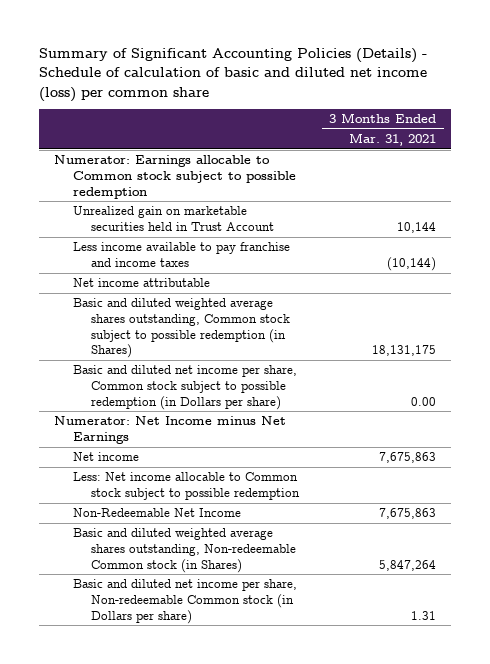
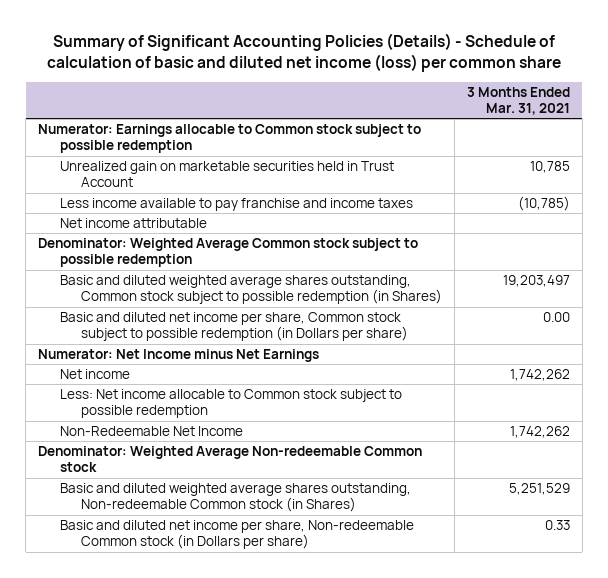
- Unrealized gain on marketable securities held in Trust Account | 10,144
- Less income available to pay franchise and income taxes | (10,144)
+ Unrealized gain on marketable securities held in Trust Account | 10,785
+ Less income available to pay franchise and income taxes | (10,785)
- Basic and diluted weighted average shares outstanding, Common stock subject to possible redemption (in Shares) | 18,131,175
+ Denominator: Weighted Average Common stock subject to possible redemption
+ Basic and diluted weighted average shares outstanding, Common stock subject to possible redemption (in Shares) | 19,203,497
- Net income | 7,675,863
+ Net income | 1,742,262
- Non-Redeemable Net Income | 7,675,863
- Basic and diluted weighted average shares outstanding, Non-redeemable Common stock (in Shares) | 5,847,264
- Basic and diluted net income per share, Non-redeemable Common stock (in Dollars per share) | 1.31
+ Non-Redeemable Net Income | 1,742,262
+ Denominator: Weighted Average Non-redeemable Common stock
+ Basic and diluted weighted average shares outstanding, Non-redeemable Common stock (in Shares) | 5,251,529
+ Basic and diluted net income per share, Non-redeemable Common stock (in Dollars per share) | 0.33

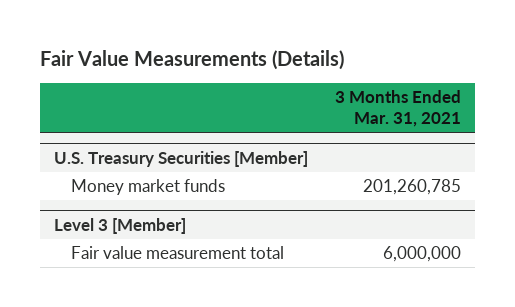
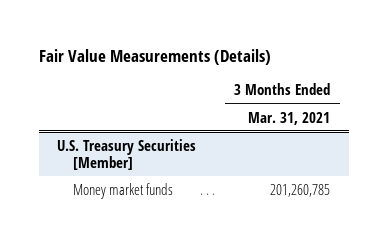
- Level 3 [Member]
- Fair value measurement total | 6,000,000

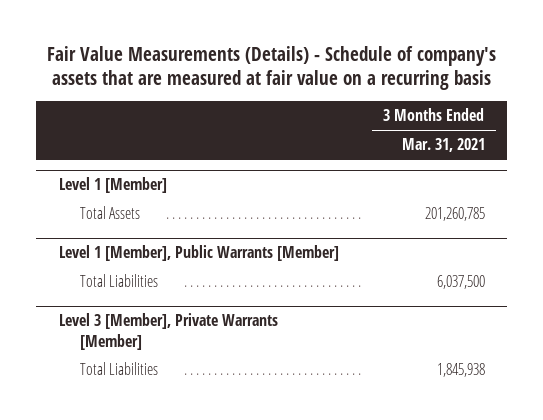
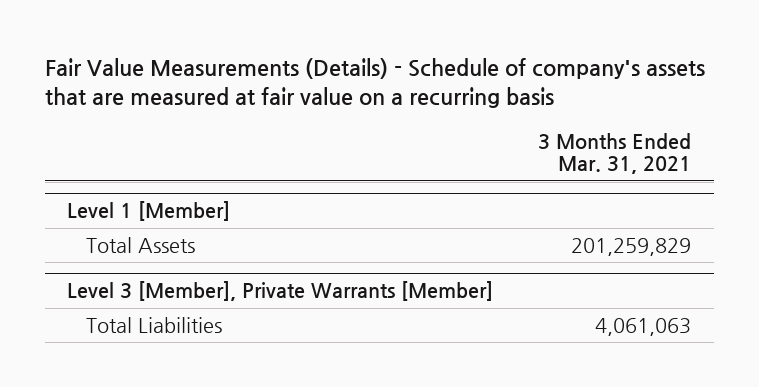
@ Level 1 [Member]
- Total Assets | 201,260,785
- Level 1 [Member], Public Warrants [Member]
- Total Liabilities | 6,037,500
@ Level 1 [Member]
+ Total Assets | 201,259,829
@ Level 3 [Member], Private Warrants [Member]
- Total Liabilities | 1,845,938
+ Total Liabilities | 4,061,063

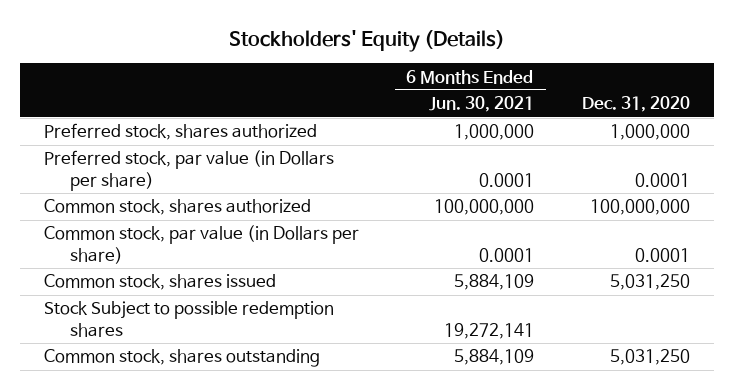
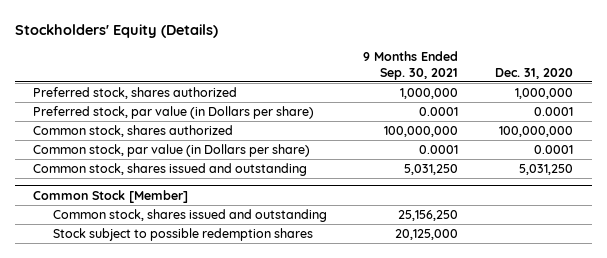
- | 6 Months Ended Jun. 30, 2021 | Dec. 31, 2020
+ | 9 Months Ended Sep. 30, 2021 | Dec. 31, 2020
- Common stock, shares issued | 5,884,109 | 5,031,250
- Stock Subject to possible redemption shares | 19,272,141 |
- Common stock, shares outstanding | 5,884,109 | 5,031,250
+ Common stock, shares issued and outstanding | 5,031,250 | 5,031,250
+ Common Stock [Member]
+ Common stock, shares issued and outstanding | 25,156,250 |
+ Stock subject to possible redemption shares | 20,125,000 |

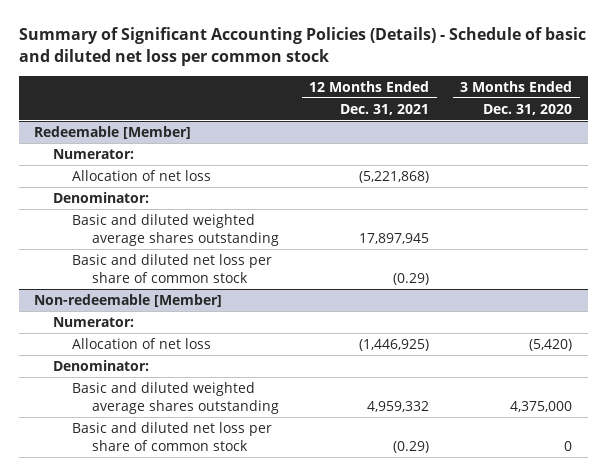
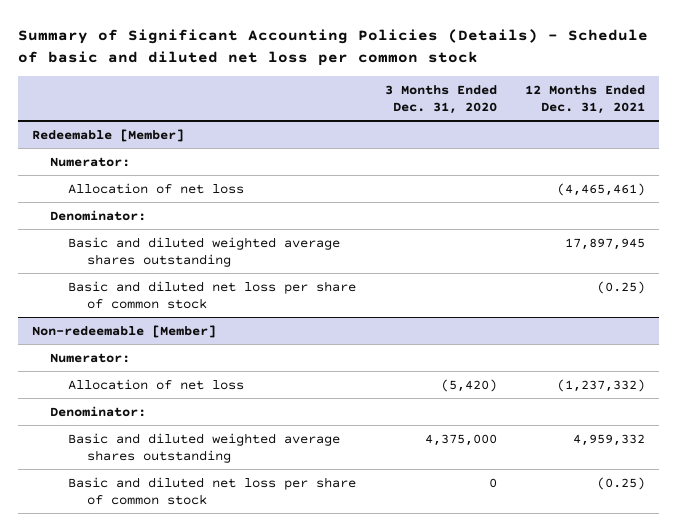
- | 12 Months Ended Dec. 31, 2021 | 3 Months Ended Dec. 31, 2020
+ | 3 Months Ended Dec. 31, 2020 | 12 Months Ended Dec. 31, 2021
@ Redeemable [Member]
- Allocation of net loss | (5,221,868) |
+ Allocation of net loss | | (4,465,461)
- Basic and diluted net loss per share of common stock | (0.29) |
+ Basic and diluted net loss per share of common stock | | (0.25)
@ Non-redeemable [Member]
- Allocation of net loss | (1,446,925) | (5,420)
+ Allocation of net loss | (5,420) | (1,237,332)
- Basic and diluted net loss per share of common stock | (0.29) | 0
+ Basic and diluted net loss per share of common stock | 0 | (0.25)

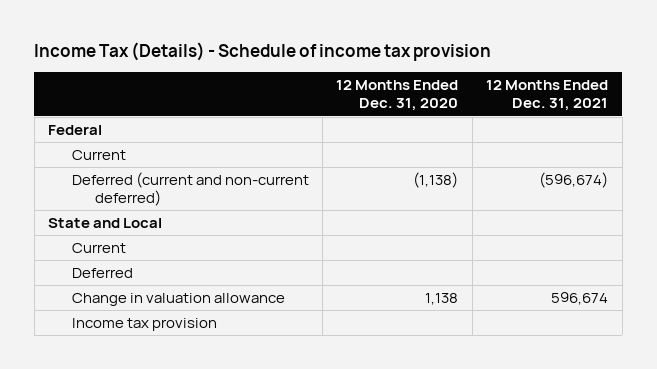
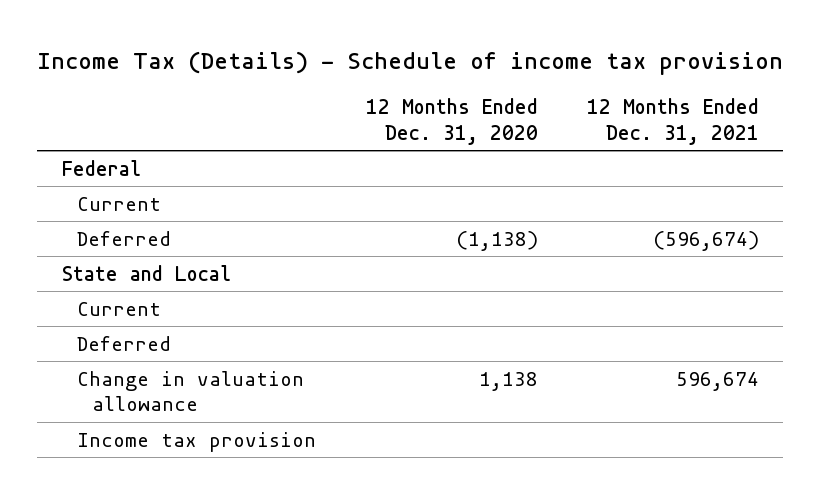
- Deferred (current and non-current deferred) | (1,138) | (596,674)
+ Deferred | (1,138) | (596,674)

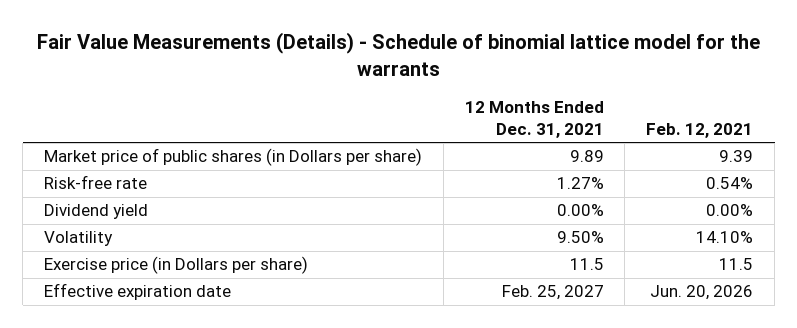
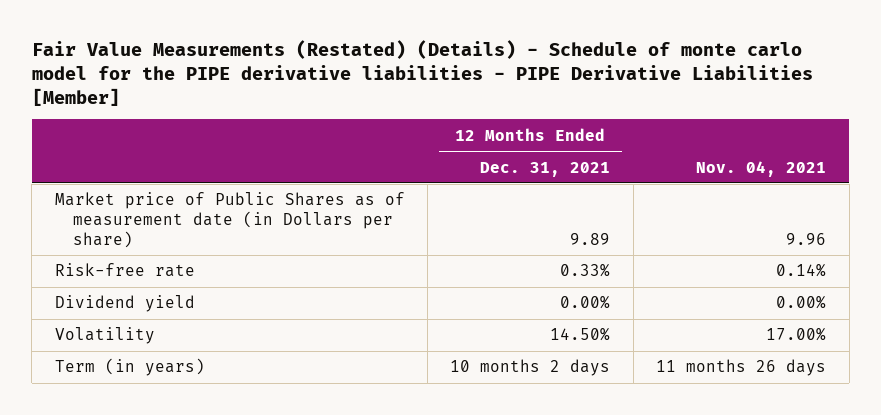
- Fair Value Measurements (Details) - Schedule of binomial lattice model for the warrants
+ Fair Value Measurements (Restated) (Details) - Schedule of monte carlo model for the PIPE derivative liabilities - PIPE Derivative Liabilities [Member]
- | 12 Months Ended Dec. 31, 2021 | Feb. 12, 2021
+ | 12 Months Ended Dec. 31, 2021 | Nov. 04, 2021
- Market price of public shares (in Dollars per share) | 9.89 | 9.39
- Risk-free rate | 1.27% | 0.54%
+ Market price of Public Shares as of measurement date (in Dollars per share) | 9.89 | 9.96
+ Risk-free rate | 0.33% | 0.14%
- Volatility | 9.50% | 14.10%
- Exercise price (in Dollars per share) | 11.5 | 11.5
- Effective expiration date | Feb. 25, 2027 | Jun. 20, 2026
+ Volatility | 14.50% | 17.00%
+ Term (in years) | 10 months 2 days | 11 months 26 days

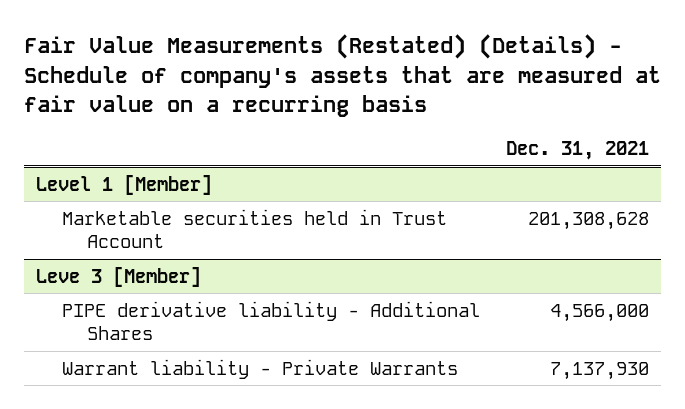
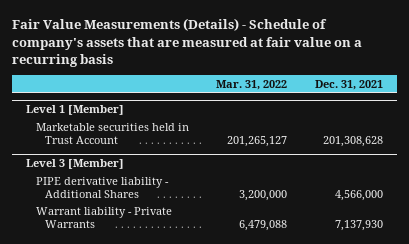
- Fair Value Measurements (Restated) (Details) - Schedule of company's assets that are measured at fair value on a recurring basis
+ Fair Value Measurements (Details) - Schedule of company's assets that are measured at fair value on a recurring basis
- | Dec. 31, 2021
+ | Mar. 31, 2022 | Dec. 31, 2021
- Leve 3 [Member]
+ Level 3 [Member]

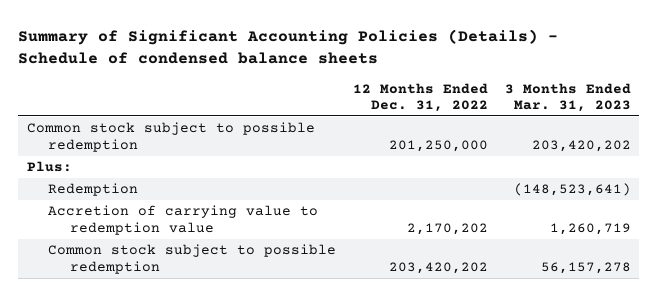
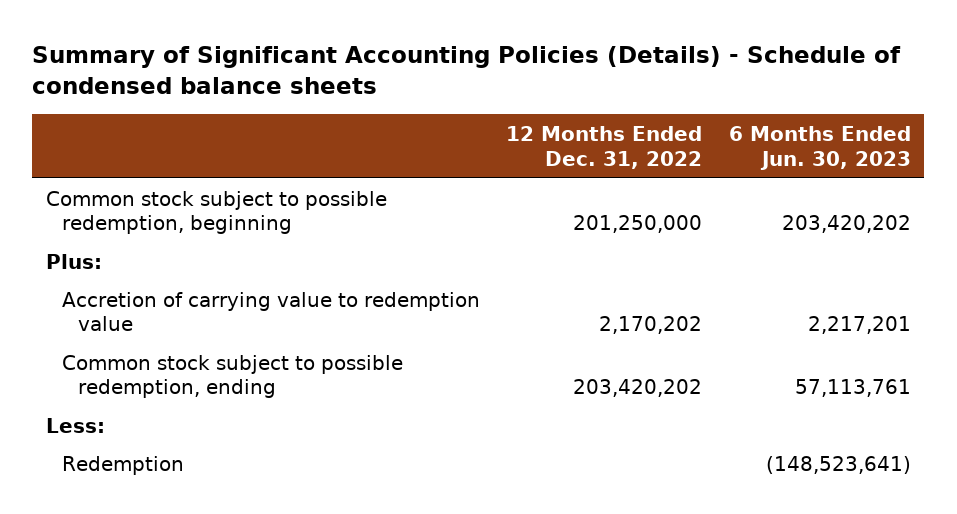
- | 12 Months Ended Dec. 31, 2022 | 3 Months Ended Mar. 31, 2023
+ | 12 Months Ended Dec. 31, 2022 | 6 Months Ended Jun. 30, 2023
- Common stock subject to possible redemption | 201,250,000 | 203,420,202
+ Common stock subject to possible redemption, beginning | 201,250,000 | 203,420,202
- Common stock subject to possible redemption | 203,420,202 | 56,157,278
+ Common stock subject to possible redemption, ending | 203,420,202 | 57,113,761
+ Less:
moved down: Redemption | | (148,523,641)

